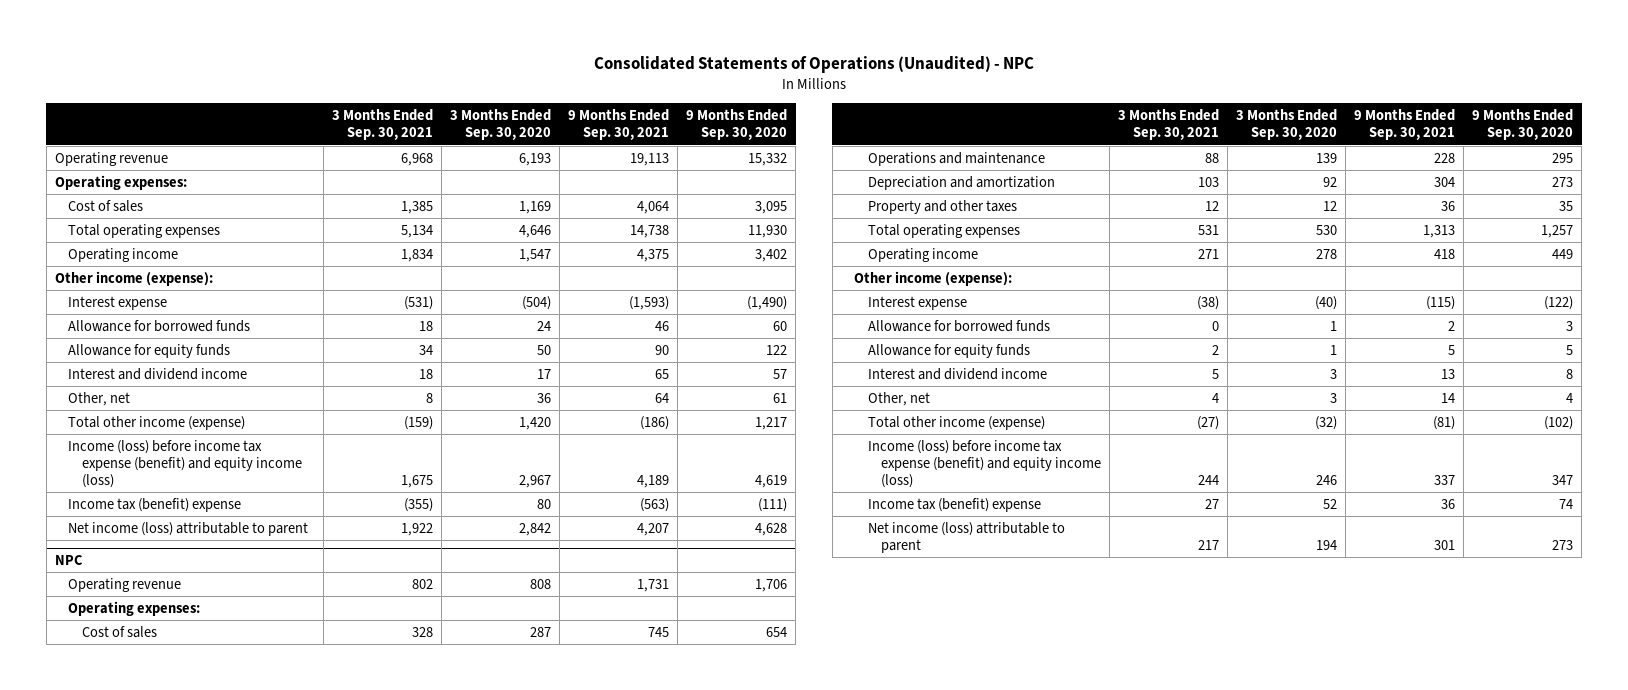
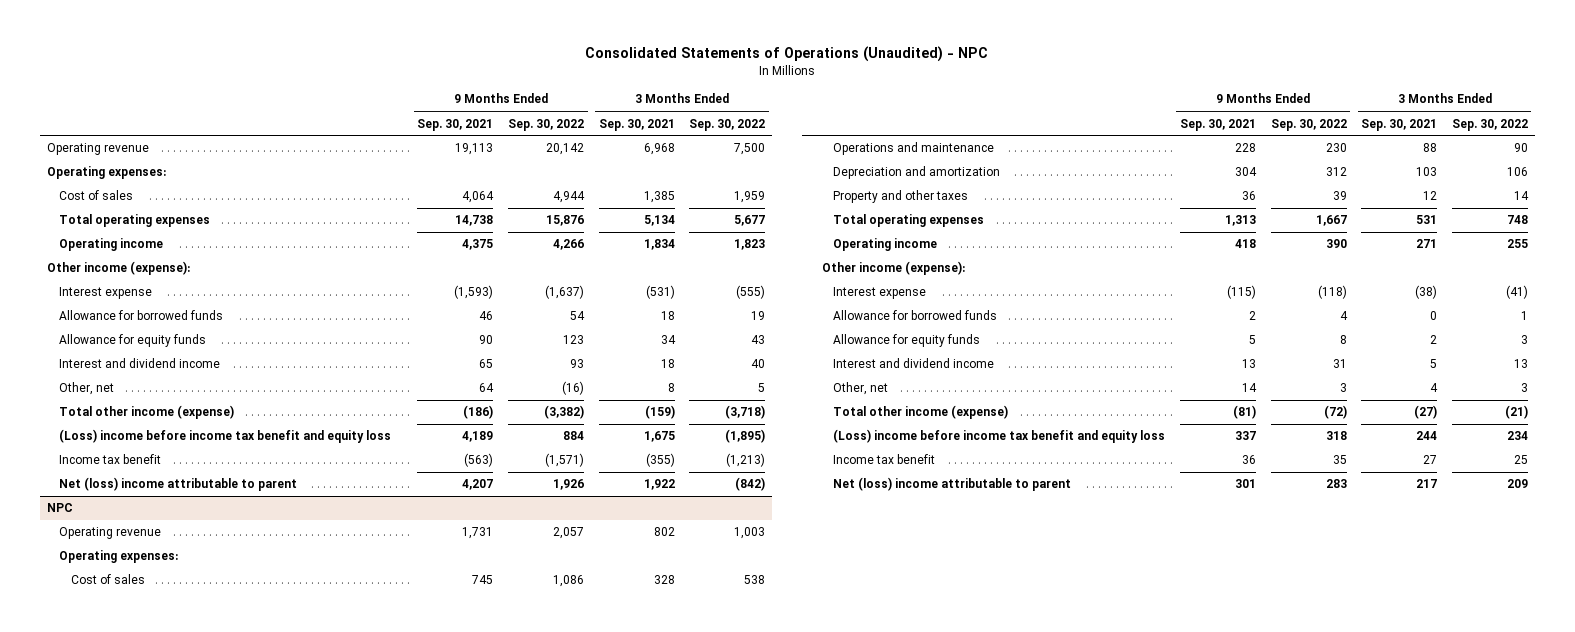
- | 3 Months Ended Sep. 30, 2021 | 3 Months Ended Sep. 30, 2020 | 9 Months Ended Sep. 30, 2021 | 9 Months Ended Sep. 30, 2020
+ | 9 Months Ended Sep. 30, 2021 | 9 Months Ended Sep. 30, 2022 | 3 Months Ended Sep. 30, 2021 | 3 Months Ended Sep. 30, 2022
- Income (loss) before income tax expense (benefit) and equity income (loss) | 1,675 | 2,967 | 4,189 | 4,619
- Income tax (benefit) expense | (355) | 80 | (563) | (111)
- Net income (loss) attributable to parent | 1,922 | 2,842 | 4,207 | 4,628
+ (Loss) income before income tax benefit and equity loss | 4,189 | 884 | 1,675 | (1,895)
+ Income tax benefit | (563) | (1,571) | (355) | (1,213)
+ Net (loss) income attributable to parent | 4,207 | 1,926 | 1,922 | (842)
@ NPC
- Income (loss) before income tax expense (benefit) and equity income (loss) | 244 | 246 | 337 | 347
- Income tax (benefit) expense | 27 | 52 | 36 | 74
- Net income (loss) attributable to parent | 217 | 194 | 301 | 273
+ (Loss) income before income tax benefit and equity loss | 337 | 318 | 244 | 234
+ Income tax benefit | 36 | 35 | 27 | 25
+ Net (loss) income attributable to parent | 301 | 283 | 217 | 209

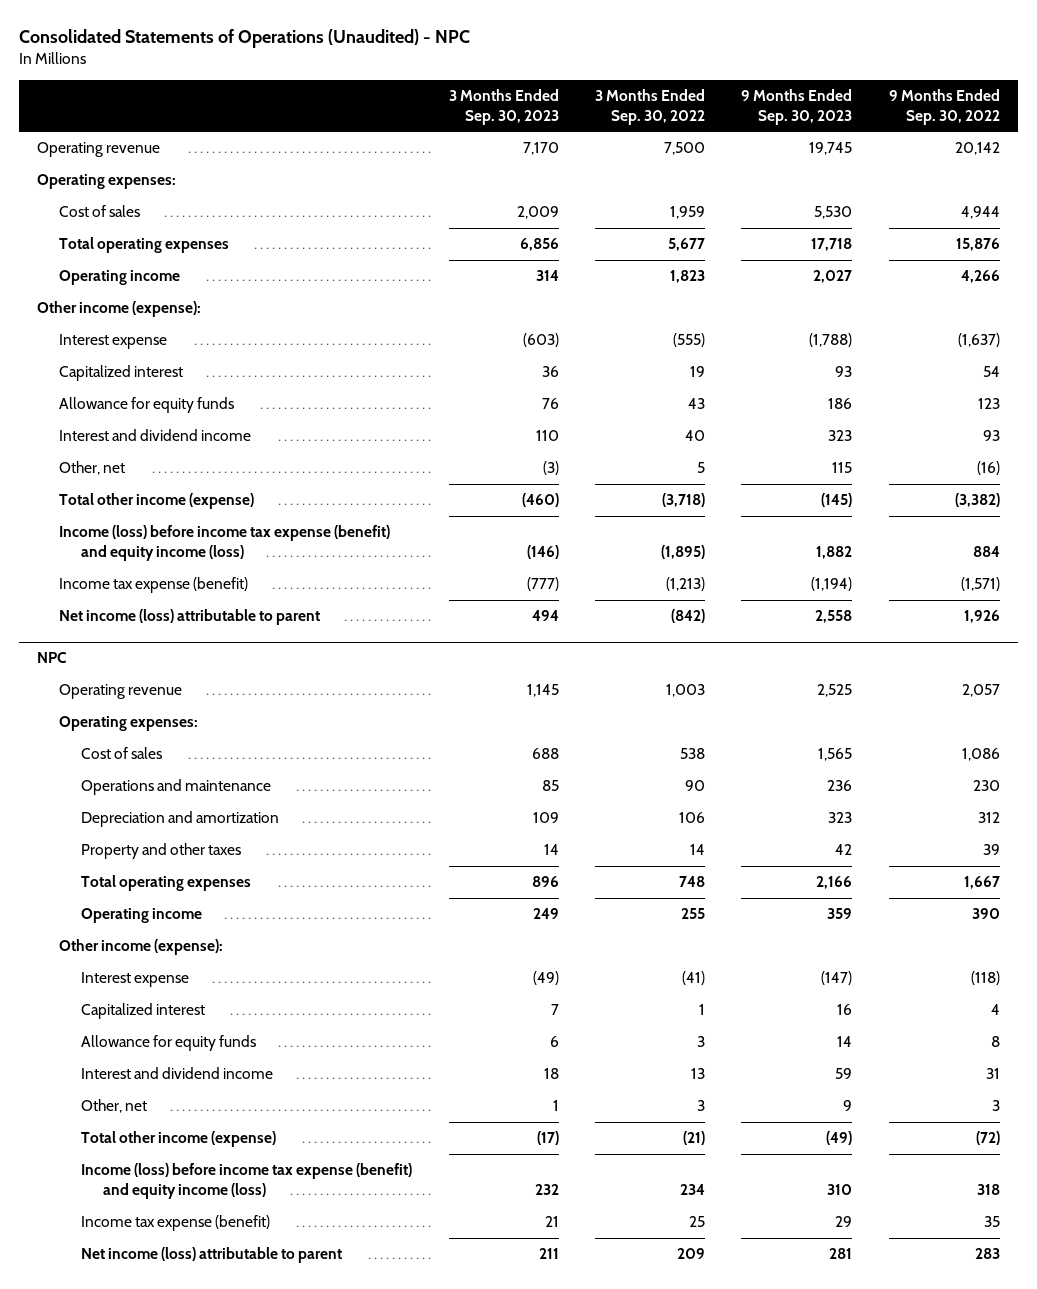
- | 9 Months Ended Sep. 30, 2021 | 9 Months Ended Sep. 30, 2022 | 3 Months Ended Sep. 30, 2021 | 3 Months Ended Sep. 30, 2022
+ | 3 Months Ended Sep. 30, 2023 | 3 Months Ended Sep. 30, 2022 | 9 Months Ended Sep. 30, 2023 | 9 Months Ended Sep. 30, 2022
- Allowance for borrowed funds | 46 | 54 | 18 | 19
+ Capitalized interest | 36 | 19 | 93 | 54
- (Loss) income before income tax benefit and equity loss | 4,189 | 884 | 1,675 | (1,895)
- Income tax benefit | (563) | (1,571) | (355) | (1,213)
- Net (loss) income attributable to parent | 4,207 | 1,926 | 1,922 | (842)
+ Income (loss) before income tax expense (benefit) and equity income (loss) | (146) | (1,895) | 1,882 | 884
+ Income tax expense (benefit) | (777) | (1,213) | (1,194) | (1,571)
+ Net income (loss) attributable to parent | 494 | (842) | 2,558 | 1,926
@ NPC
- Allowance for borrowed funds | 2 | 4 | 0 | 1
+ Capitalized interest | 7 | 1 | 16 | 4
- (Loss) income before income tax benefit and equity loss | 337 | 318 | 244 | 234
- Income tax benefit | 36 | 35 | 27 | 25
- Net (loss) income attributable to parent | 301 | 283 | 217 | 209
+ Income (loss) before income tax expense (benefit) and equity income (loss) | 232 | 234 | 310 | 318
+ Income tax expense (benefit) | 21 | 25 | 29 | 35
+ Net income (loss) attributable to parent | 211 | 209 | 281 | 283

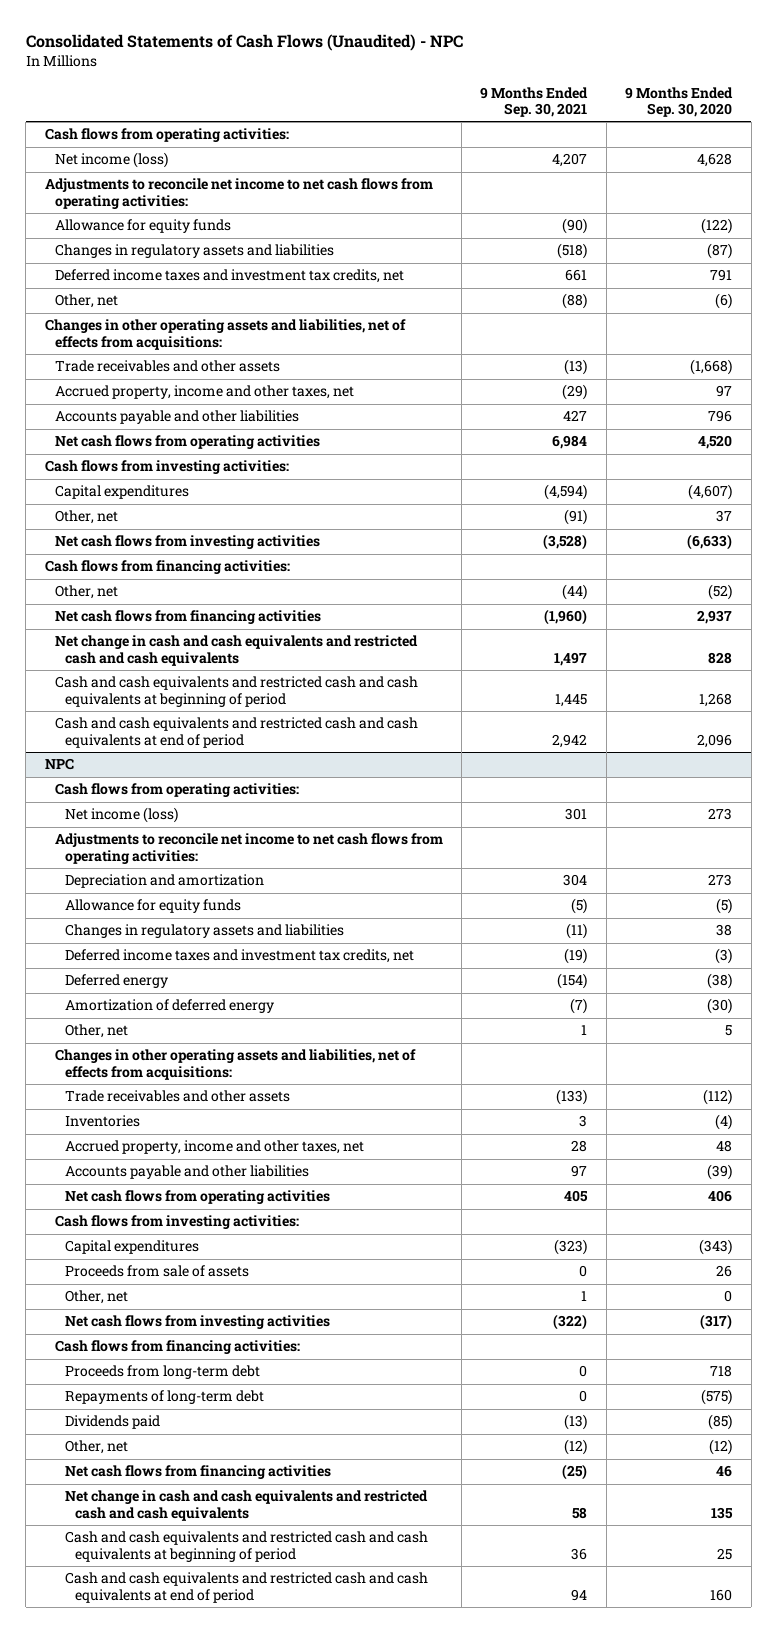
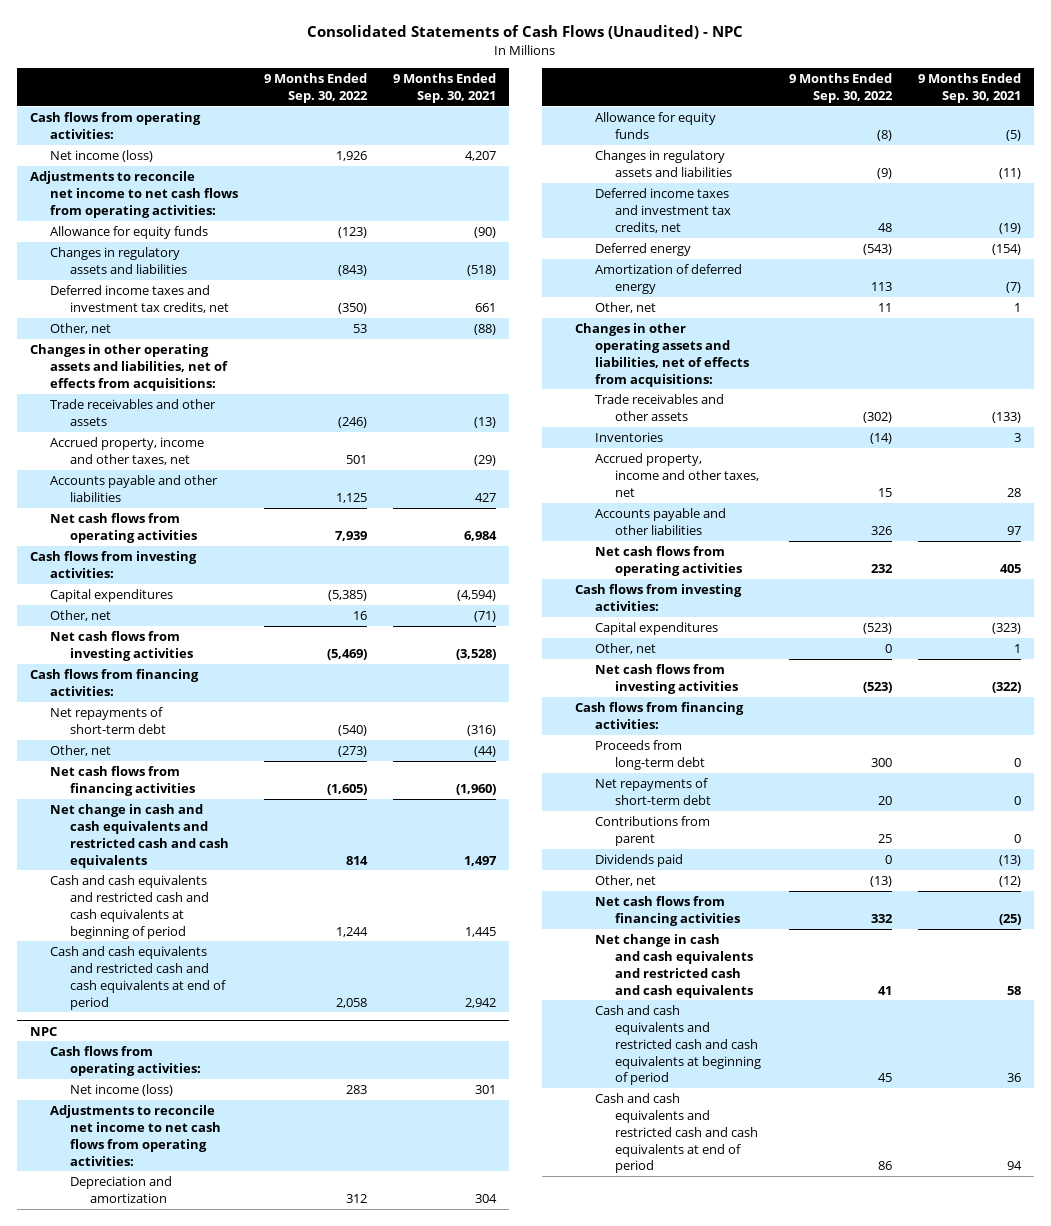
- | 9 Months Ended Sep. 30, 2021 | 9 Months Ended Sep. 30, 2020
+ | 9 Months Ended Sep. 30, 2022 | 9 Months Ended Sep. 30, 2021
- Other, net | (91) | 37
+ Other, net | 16 | (71)
+ Net repayments of short-term debt | (540) | (316)
@ NPC
- Proceeds from sale of assets | 0 | 26
- Repayments of long-term debt | 0 | (575)
+ Net repayments of short-term debt | 20 | 0
+ Contributions from parent | 25 | 0

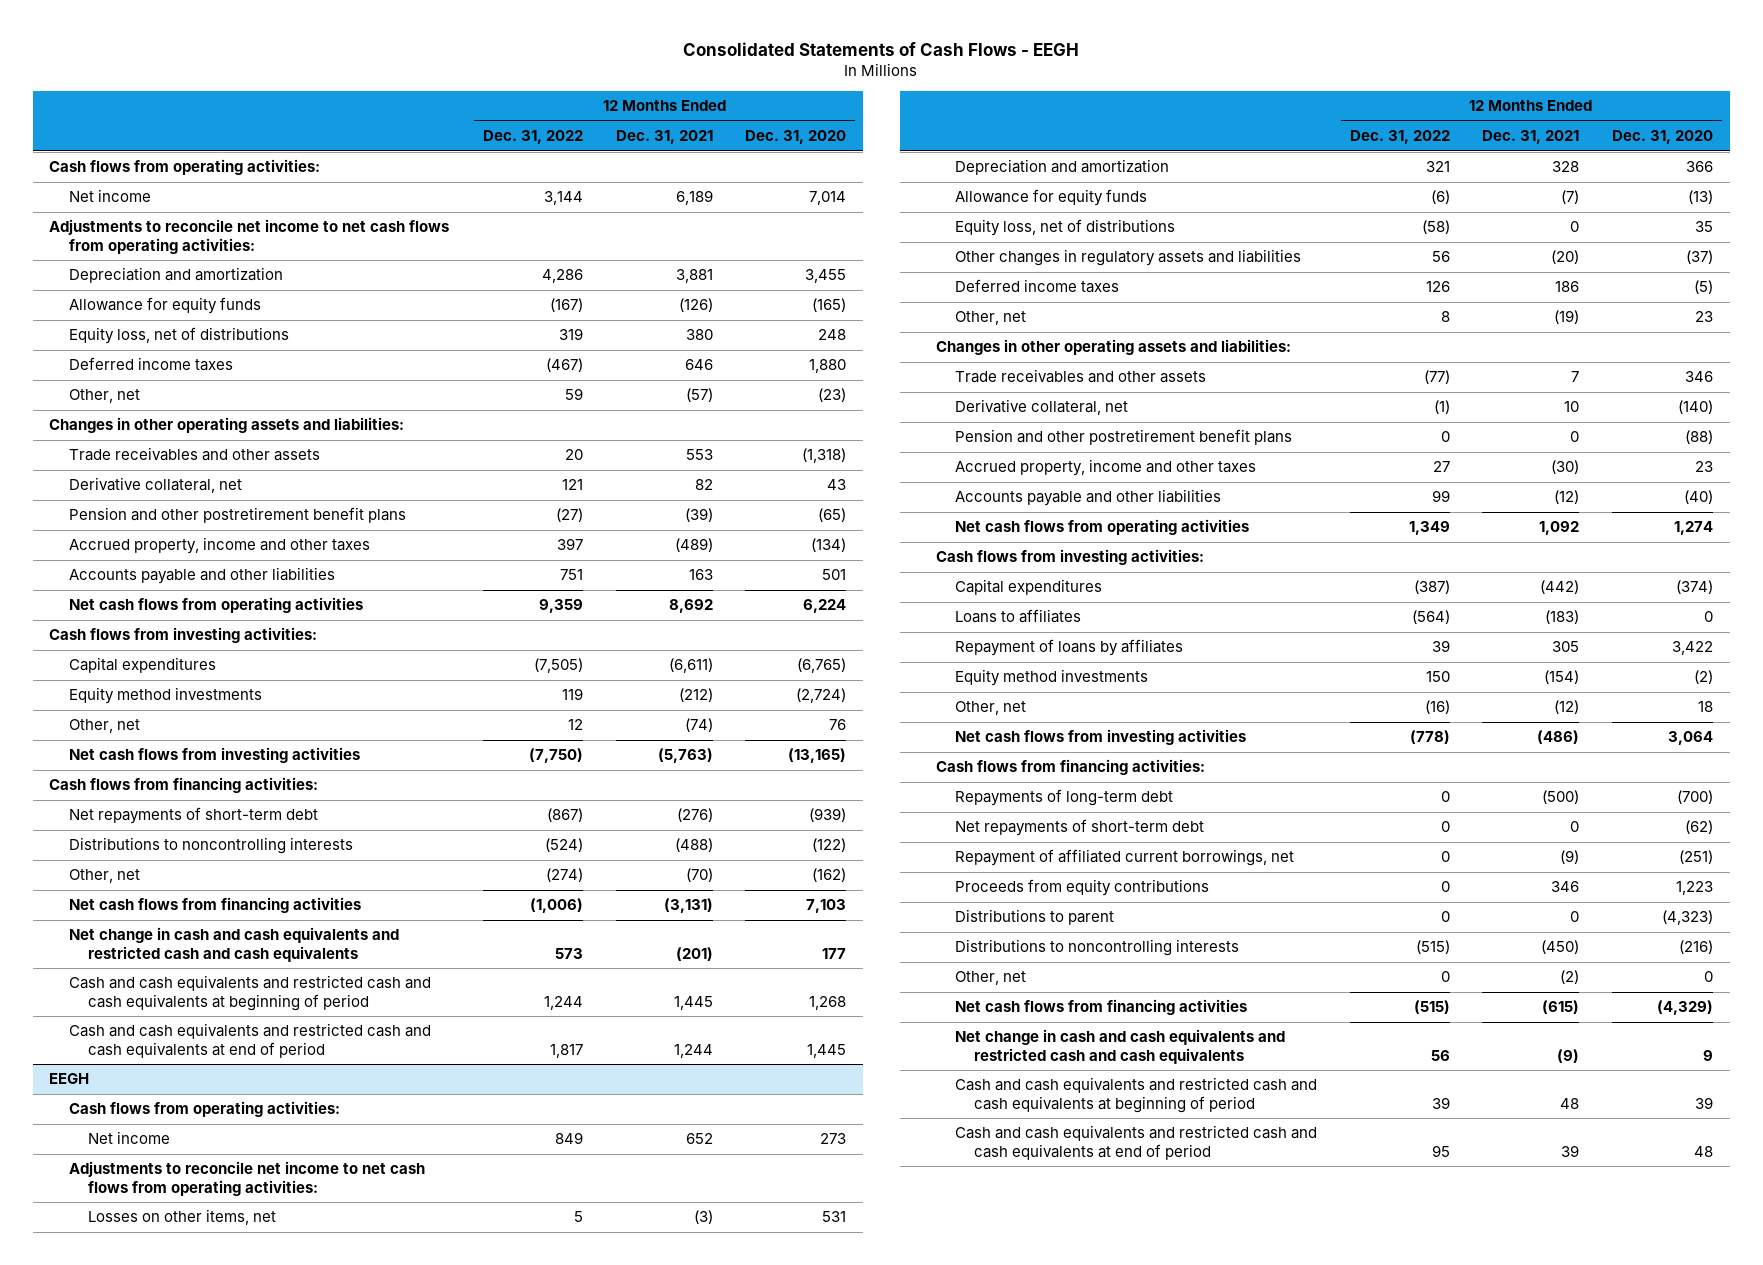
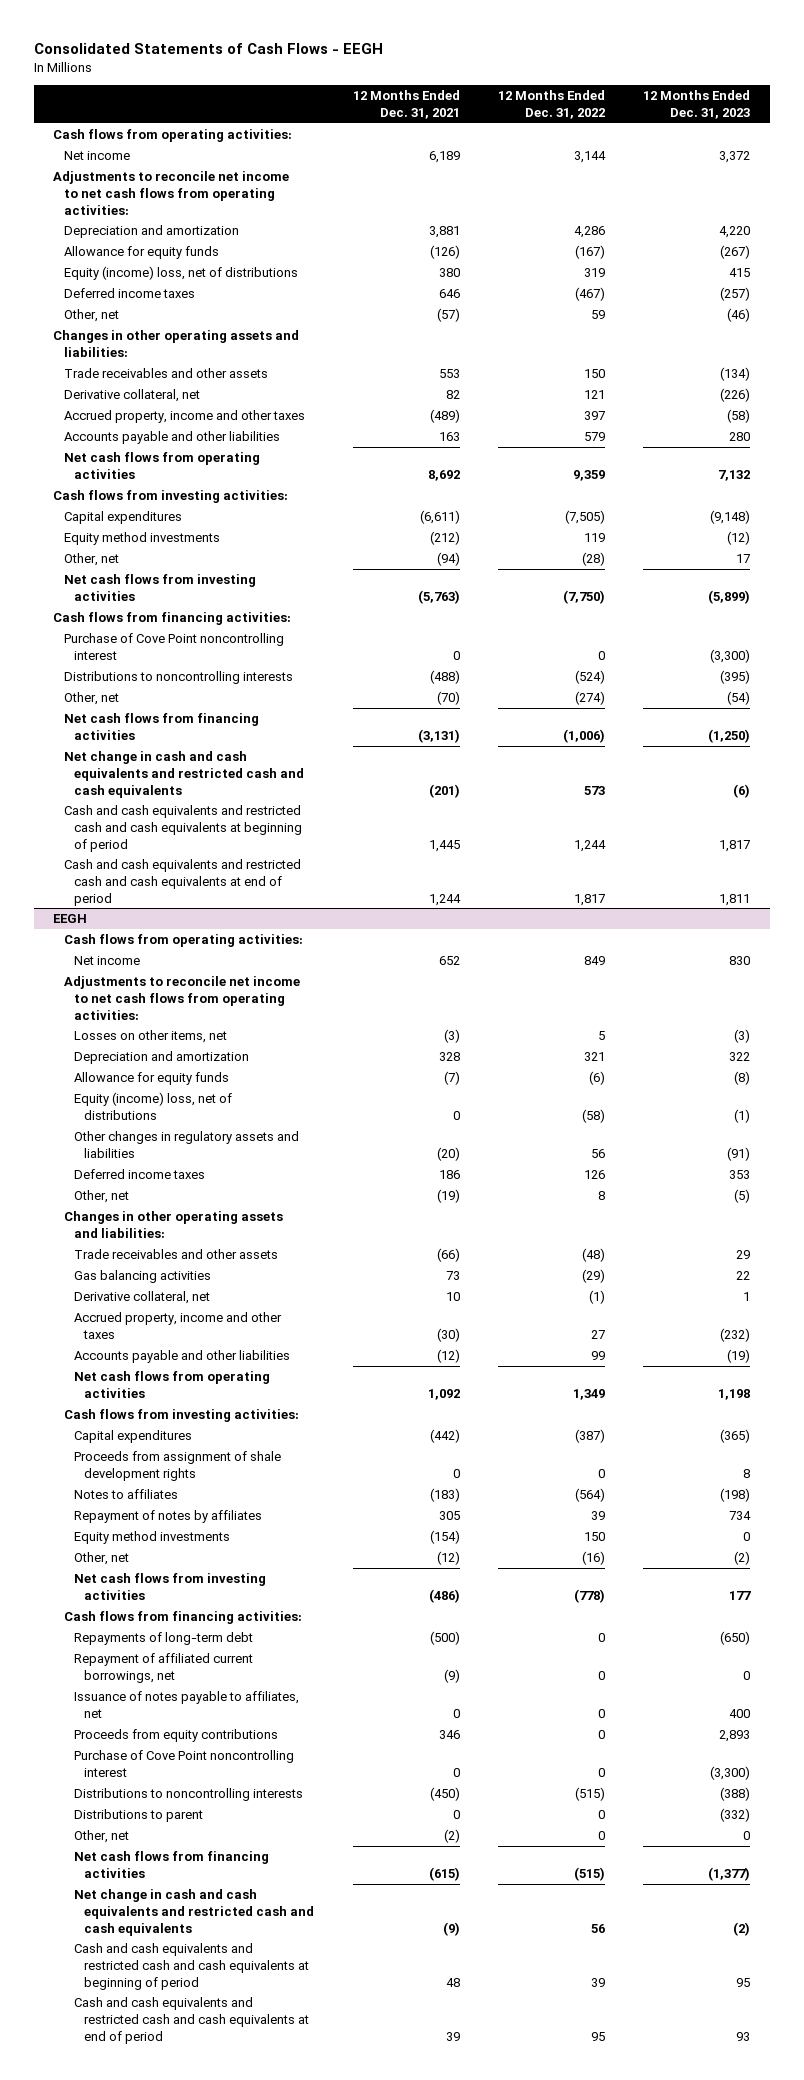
- | 12 Months Ended Dec. 31, 2022 | 12 Months Ended Dec. 31, 2021 | 12 Months Ended Dec. 31, 2020
+ | 12 Months Ended Dec. 31, 2021 | 12 Months Ended Dec. 31, 2022 | 12 Months Ended Dec. 31, 2023
- Equity loss, net of distributions | 319 | 380 | 248
+ Equity (income) loss, net of distributions | 380 | 319 | 415
- Trade receivables and other assets | 20 | 553 | (1,318)
+ Trade receivables and other assets | 553 | 150 | (134)
- Pension and other postretirement benefit plans | (27) | (39) | (65)
- Accounts payable and other liabilities | 751 | 163 | 501
+ Accounts payable and other liabilities | 163 | 579 | 280
- Other, net | 12 | (74) | 76
+ Other, net | (94) | (28) | 17
- Net repayments of short-term debt | (867) | (276) | (939)
+ Purchase of Cove Point noncontrolling interest | 0 | 0 | (3,300)
@ EEGH
- Equity loss, net of distributions | (58) | 0 | 35
+ Equity (income) loss, net of distributions | 0 | (58) | (1)
- Trade receivables and other assets | (77) | 7 | 346
+ Trade receivables and other assets | (66) | (48) | 29
+ Gas balancing activities | 73 | (29) | 22
- Pension and other postretirement benefit plans | 0 | 0 | (88)
- Loans to affiliates | (564) | (183) | 0
- Repayment of loans by affiliates | 39 | 305 | 3,422
+ Proceeds from assignment of shale development rights | 0 | 0 | 8
+ Notes to affiliates | (183) | (564) | (198)
+ Repayment of notes by affiliates | 305 | 39 | 734
- Net repayments of short-term debt | 0 | 0 | (62)
+ Issuance of notes payable to affiliates, net | 0 | 0 | 400
+ Purchase of Cove Point noncontrolling interest | 0 | 0 | (3,300)
moved down: Distributions to parent | 0 | 0 | (332)

